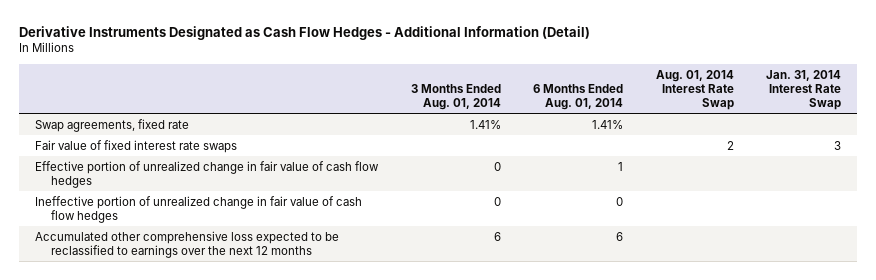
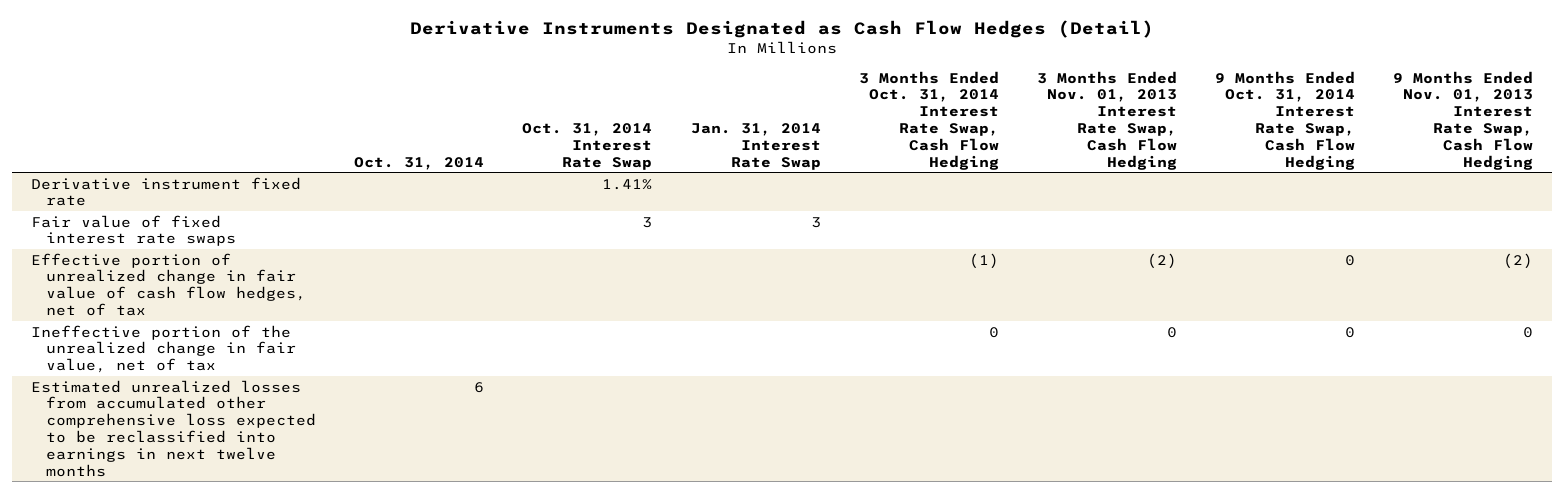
- Derivative Instruments Designated as Cash Flow Hedges - Additional Information (Detail)
+ Derivative Instruments Designated as Cash Flow Hedges (Detail)
- | 3 Months Ended Aug. 01, 2014 | 6 Months Ended Aug. 01, 2014 | Aug. 01, 2014 Interest Rate Swap | Jan. 31, 2014 Interest Rate Swap
+ | Oct. 31, 2014 | Oct. 31, 2014 Interest Rate Swap | Jan. 31, 2014 Interest Rate Swap | 3 Months Ended Oct. 31, 2014 Interest Rate Swap, Cash Flow Hedging | 3 Months Ended Nov. 01, 2013 Interest Rate Swap, Cash Flow Hedging | 9 Months Ended Oct. 31, 2014 Interest Rate Swap, Cash Flow Hedging | 9 Months Ended Nov. 01, 2013 Interest Rate Swap, Cash Flow Hedging
- Swap agreements, fixed rate | 1.41% | 1.41% | |
+ Derivative instrument fixed rate | | 1.41% | | | | |
- Effective portion of unrealized change in fair value of cash flow hedges | 0 | 1 | |
- Ineffective portion of unrealized change in fair value of cash flow hedges | 0 | 0 | |
- Accumulated other comprehensive loss expected to be reclassified to earnings over the next 12 months | 6 | 6 | |
+ Effective portion of unrealized change in fair value of cash flow hedges, net of tax | | | | (1) | (2) | 0 | (2)
+ Ineffective portion of the unrealized change in fair value, net of tax | | | | 0 | 0 | 0 | 0
+ Estimated unrealized losses from accumulated other comprehensive loss expected to be reclassified into earnings in next twelve months | 6 | | | | | |

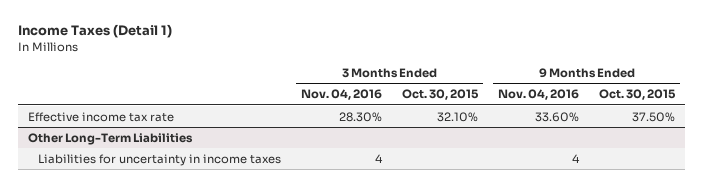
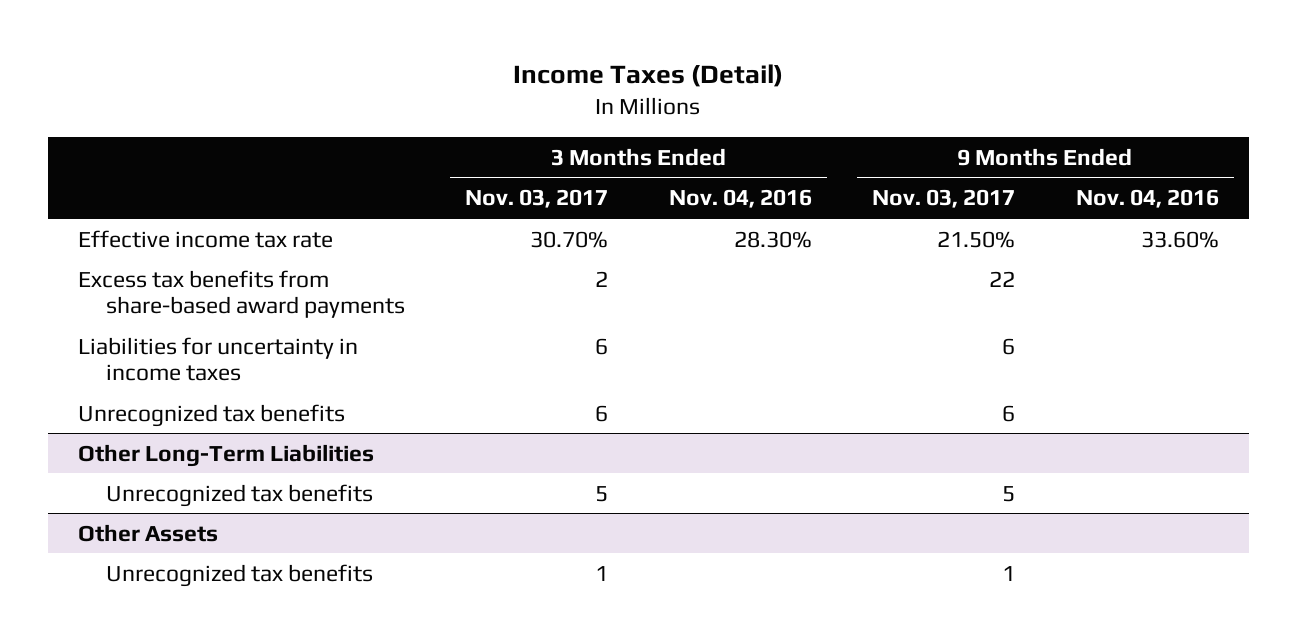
- Income Taxes (Detail 1)
+ Income Taxes (Detail)
- | 3 Months Ended Nov. 04, 2016 | 3 Months Ended Oct. 30, 2015 | 9 Months Ended Nov. 04, 2016 | 9 Months Ended Oct. 30, 2015
+ | 3 Months Ended Nov. 03, 2017 | 3 Months Ended Nov. 04, 2016 | 9 Months Ended Nov. 03, 2017 | 9 Months Ended Nov. 04, 2016
+ Excess tax benefits from share-based award payments | 2 | | 22 |
+ Liabilities for uncertainty in income taxes | 6 | | 6 |
+ Unrecognized tax benefits | 6 | | 6 |
@ Other Long-Term Liabilities
- Liabilities for uncertainty in income taxes | 4 | | 4 |
+ Unrecognized tax benefits | 5 | | 5 |
+ Other Assets
+ Unrecognized tax benefits | 1 | | 1 |

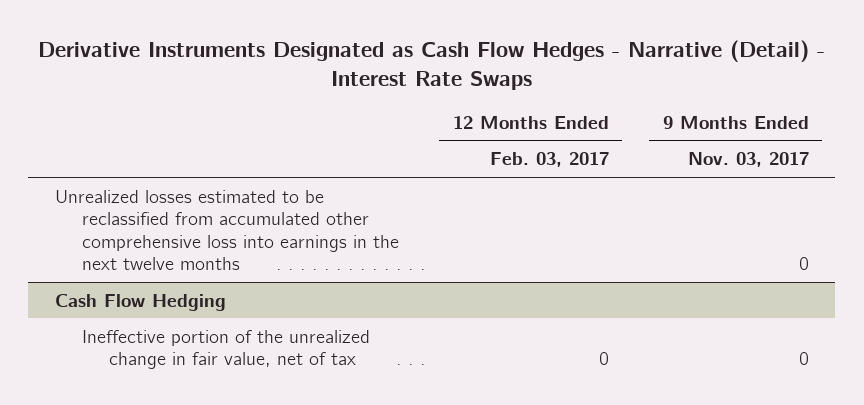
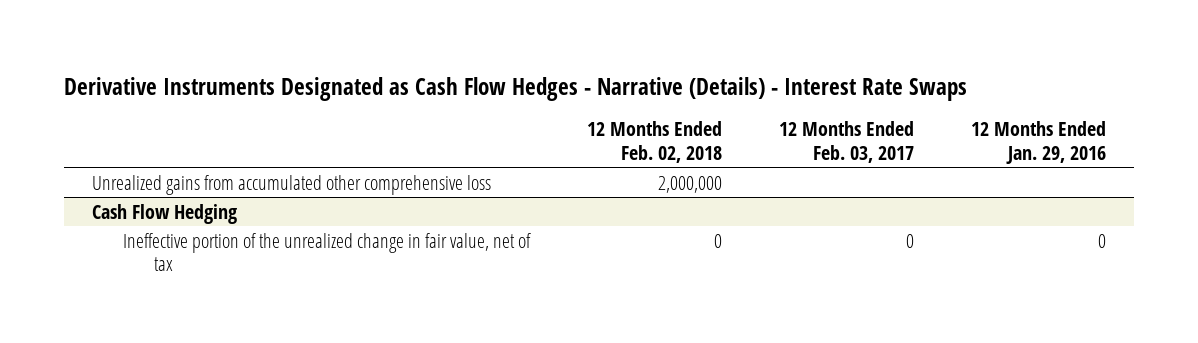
- Derivative Instruments Designated as Cash Flow Hedges - Narrative (Detail) - Interest Rate Swaps
+ Derivative Instruments Designated as Cash Flow Hedges - Narrative (Details) - Interest Rate Swaps
- | 12 Months Ended Feb. 03, 2017 | 9 Months Ended Nov. 03, 2017
+ | 12 Months Ended Feb. 02, 2018 | 12 Months Ended Feb. 03, 2017 | 12 Months Ended Jan. 29, 2016
- Unrealized losses estimated to be reclassified from accumulated other comprehensive loss into earnings in the next twelve months | | 0
+ Unrealized gains from accumulated other comprehensive loss | 2,000,000 | |

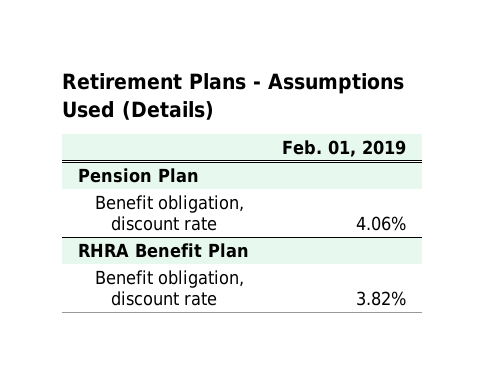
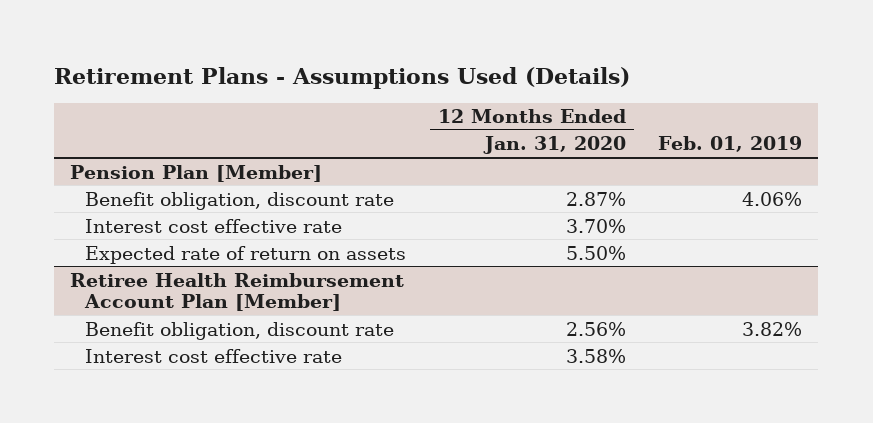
- | Feb. 01, 2019
+ | 12 Months Ended Jan. 31, 2020 | Feb. 01, 2019
- Pension Plan
+ Pension Plan [Member]
- RHRA Benefit Plan
+ Interest cost effective rate | 3.70% |
+ Expected rate of return on assets | 5.50% |
+ Retiree Health Reimbursement Account Plan [Member]
+ Interest cost effective rate | 3.58% |

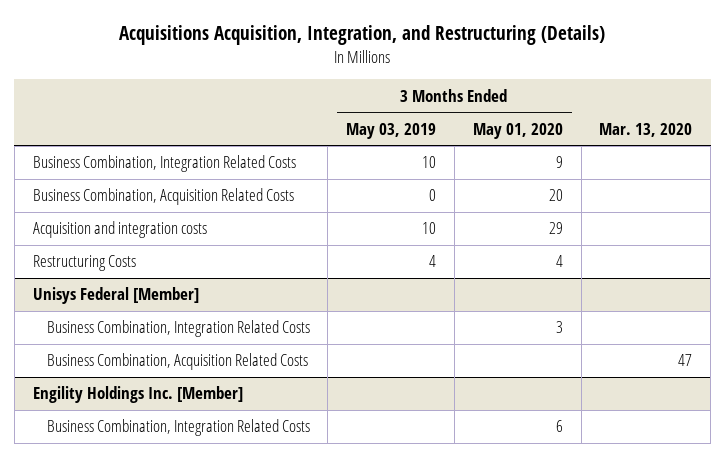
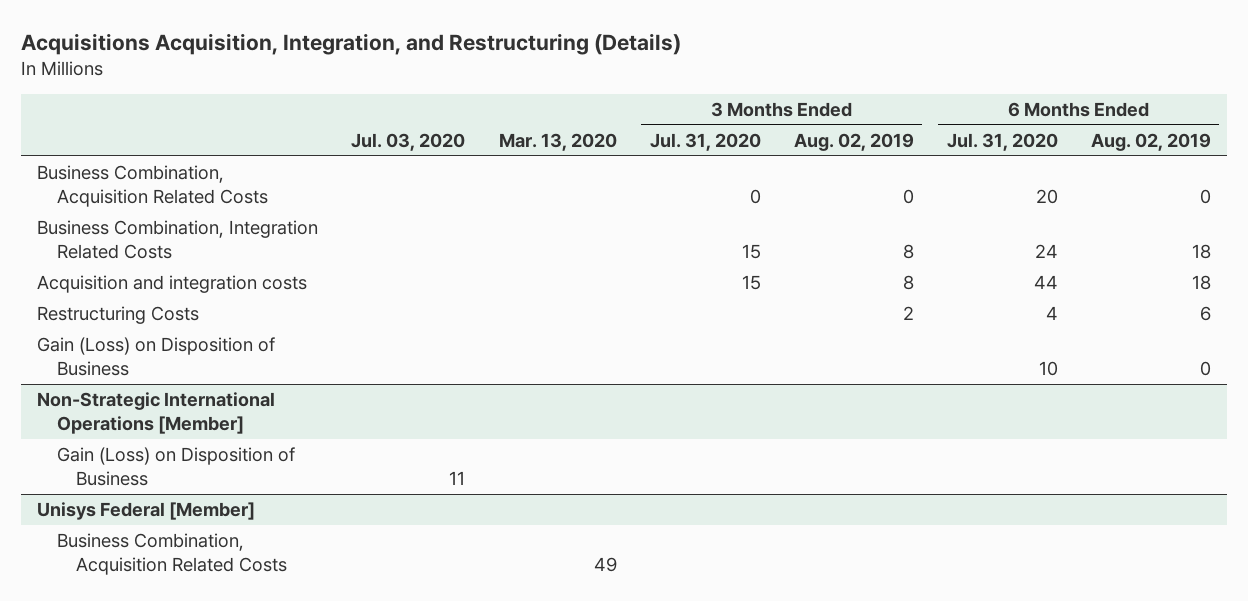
- | 3 Months Ended May 03, 2019 | 3 Months Ended May 01, 2020 | Mar. 13, 2020
+ | Jul. 03, 2020 | Mar. 13, 2020 | 3 Months Ended Jul. 31, 2020 | 3 Months Ended Aug. 02, 2019 | 6 Months Ended Jul. 31, 2020 | 6 Months Ended Aug. 02, 2019
moved down: Business Combination, Integration Related Costs | | | 15 | 8 | 24 | 18
+ Gain (Loss) on Disposition of Business | | | | | 10 | 0
+ Non-Strategic International Operations [Member]
+ Gain (Loss) on Disposition of Business | 11 | | | | |
@ Unisys Federal [Member]
- Business Combination, Integration Related Costs | | 3 |
- Business Combination, Acquisition Related Costs | | | 47
- Engility Holdings Inc. [Member]
- Business Combination, Integration Related Costs | | 6 |
@ Unisys Federal [Member]
+ Business Combination, Acquisition Related Costs | | 49 | | | |

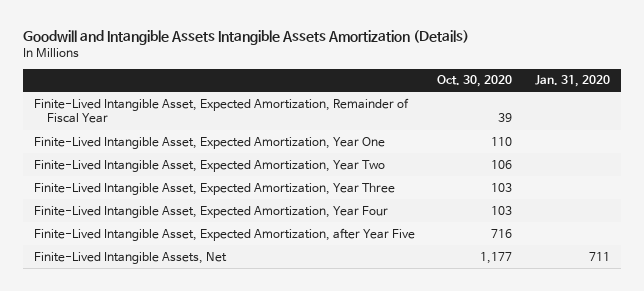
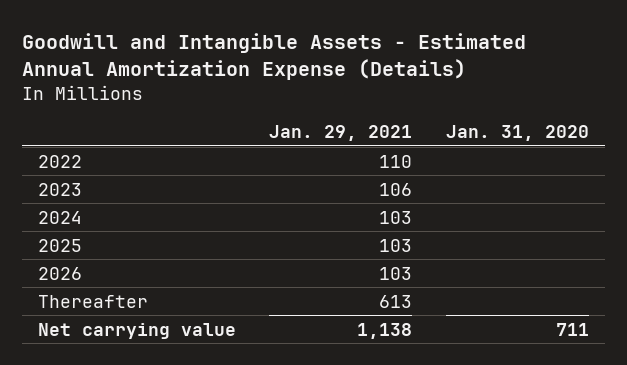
- Goodwill and Intangible Assets Intangible Assets Amortization (Details)
+ Goodwill and Intangible Assets - Estimated Annual Amortization Expense (Details)
- | Oct. 30, 2020 | Jan. 31, 2020
+ | Jan. 29, 2021 | Jan. 31, 2020
- Finite-Lived Intangible Asset, Expected Amortization, Remainder of Fiscal Year | 39 |
- Finite-Lived Intangible Asset, Expected Amortization, Year One | 110 |
- Finite-Lived Intangible Asset, Expected Amortization, Year Two | 106 |
- Finite-Lived Intangible Asset, Expected Amortization, Year Three | 103 |
- Finite-Lived Intangible Asset, Expected Amortization, Year Four | 103 |
- Finite-Lived Intangible Asset, Expected Amortization, after Year Five | 716 |
- Finite-Lived Intangible Assets, Net | 1,177 | 711
+ 2022 | 110 |
+ 2023 | 106 |
+ 2024 | 103 |
+ 2025 | 103 |
+ 2026 | 103 |
+ Thereafter | 613 |
+ Net carrying value | 1,138 | 711

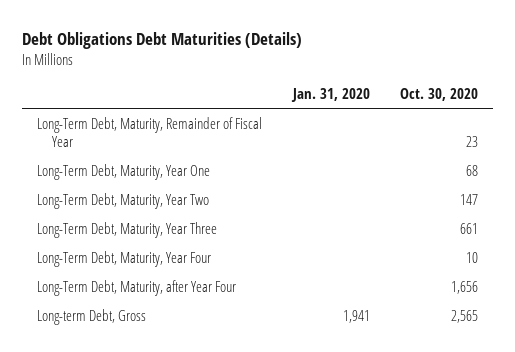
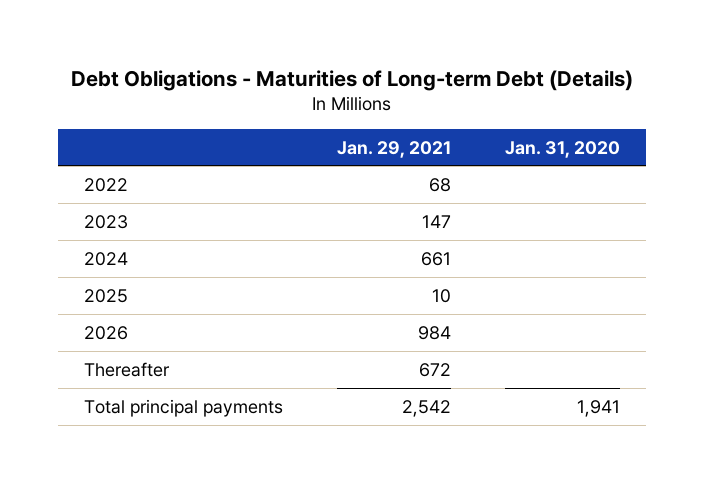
- Debt Obligations Debt Maturities (Details)
+ Debt Obligations - Maturities of Long-term Debt (Details)
- | Jan. 31, 2020 | Oct. 30, 2020
+ | Jan. 29, 2021 | Jan. 31, 2020
- Long-Term Debt, Maturity, Remainder of Fiscal Year | | 23
- Long-Term Debt, Maturity, Year One | | 68
- Long-Term Debt, Maturity, Year Two | | 147
- Long-Term Debt, Maturity, Year Three | | 661
- Long-Term Debt, Maturity, Year Four | | 10
- Long-Term Debt, Maturity, after Year Four | | 1,656
- Long-term Debt, Gross | 1,941 | 2,565
+ 2022 | 68 |
+ 2023 | 147 |
+ 2024 | 661 |
+ 2025 | 10 |
+ 2026 | 984 |
+ Thereafter | 672 |
+ Total principal payments | 2,542 | 1,941

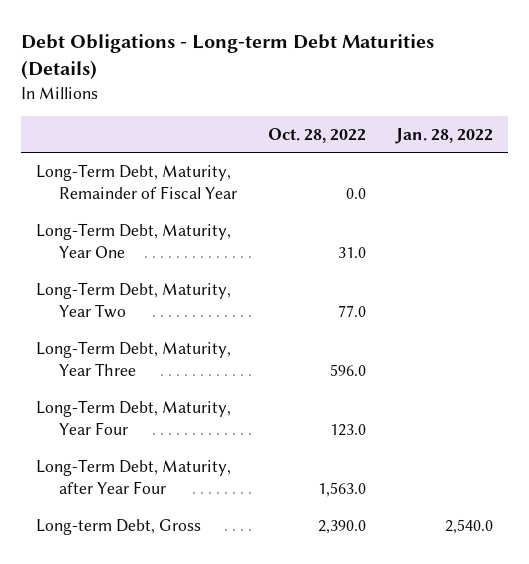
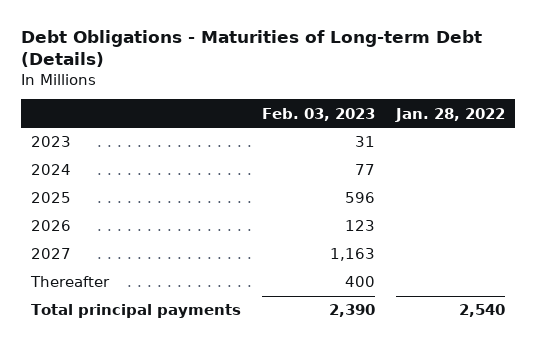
- Debt Obligations - Long-term Debt Maturities (Details)
+ Debt Obligations - Maturities of Long-term Debt (Details)
- | Oct. 28, 2022 | Jan. 28, 2022
+ | Feb. 03, 2023 | Jan. 28, 2022
- Long-Term Debt, Maturity, Remainder of Fiscal Year | 0.0 |
- Long-Term Debt, Maturity, Year One | 31.0 |
- Long-Term Debt, Maturity, Year Two | 77.0 |
- Long-Term Debt, Maturity, Year Three | 596.0 |
- Long-Term Debt, Maturity, Year Four | 123.0 |
- Long-Term Debt, Maturity, after Year Four | 1,563.0 |
- Long-term Debt, Gross | 2,390.0 | 2,540.0
+ 2023 | 31 |
+ 2024 | 77 |
+ 2025 | 596 |
+ 2026 | 123 |
+ 2027 | 1,163 |
+ Thereafter | 400 |
+ Total principal payments | 2,390 | 2,540

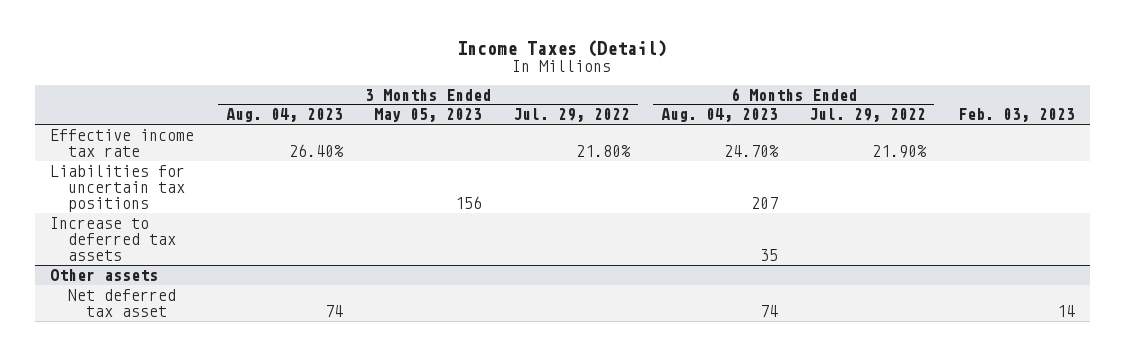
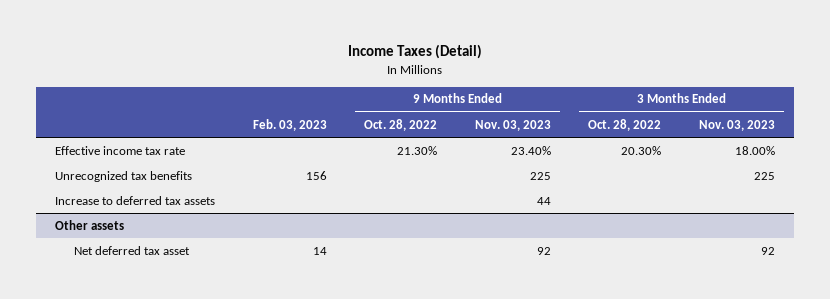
- | 3 Months Ended Aug. 04, 2023 | 3 Months Ended May 05, 2023 | 3 Months Ended Jul. 29, 2022 | 6 Months Ended Aug. 04, 2023 | 6 Months Ended Jul. 29, 2022 | Feb. 03, 2023
+ | Feb. 03, 2023 | 9 Months Ended Oct. 28, 2022 | 9 Months Ended Nov. 03, 2023 | 3 Months Ended Oct. 28, 2022 | 3 Months Ended Nov. 03, 2023
- Liabilities for uncertain tax positions | | 156 | | 207 | |
+ Unrecognized tax benefits | 156 | | 225 | | 225

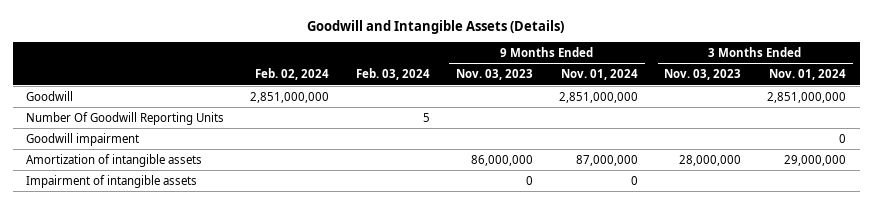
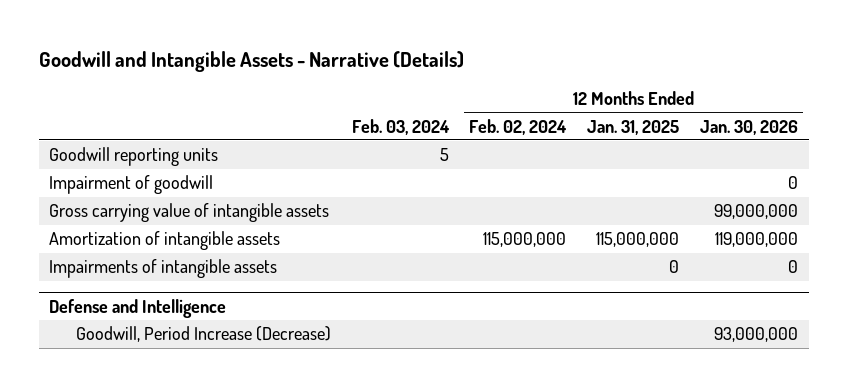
- Goodwill and Intangible Assets (Details)
+ Goodwill and Intangible Assets - Narrative (Details)
- | Feb. 02, 2024 | Feb. 03, 2024 | 9 Months Ended Nov. 03, 2023 | 9 Months Ended Nov. 01, 2024 | 3 Months Ended Nov. 03, 2023 | 3 Months Ended Nov. 01, 2024
+ | Feb. 03, 2024 | 12 Months Ended Feb. 02, 2024 | 12 Months Ended Jan. 31, 2025 | 12 Months Ended Jan. 30, 2026
- Goodwill | 2,851,000,000 | | | 2,851,000,000 | | 2,851,000,000
- Number Of Goodwill Reporting Units | | 5 | | | |
- Goodwill impairment | | | | | | 0
+ Goodwill reporting units | 5 | | |
+ Impairment of goodwill | | | | 0
+ Gross carrying value of intangible assets | | | | 99,000,000
- Impairment of intangible assets | | | 0 | 0 | |
+ Impairments of intangible assets | | | 0 | 0
+ Defense and Intelligence
+ Goodwill, Period Increase (Decrease) | | | | 93,000,000

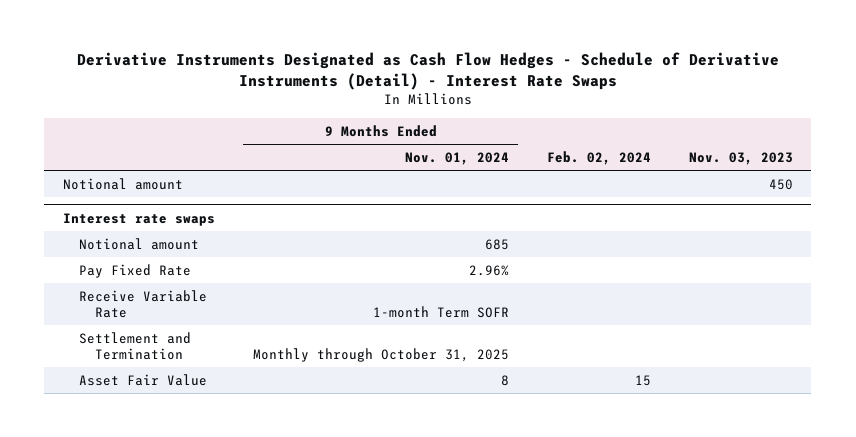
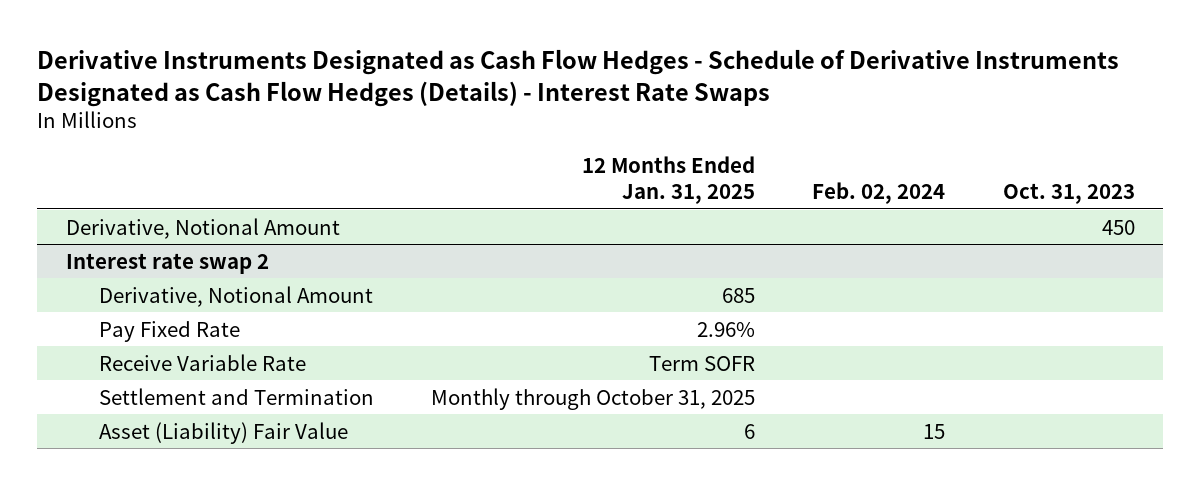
- Derivative Instruments Designated as Cash Flow Hedges - Schedule of Derivative Instruments (Detail) - Interest Rate Swaps
+ Derivative Instruments Designated as Cash Flow Hedges - Schedule of Derivative Instruments Designated as Cash Flow Hedges (Details) - Interest Rate Swaps
- | 9 Months Ended Nov. 01, 2024 | Feb. 02, 2024 | Nov. 03, 2023
+ | 12 Months Ended Jan. 31, 2025 | Feb. 02, 2024 | Oct. 31, 2023
- Notional amount | | | 450
- Interest rate swaps
- Notional amount | 685 | |
- Pay Fixed Rate | 2.96% | |
- Receive Variable Rate | 1-month Term SOFR | |
- Settlement and Termination | Monthly through October 31, 2025 | |
- Asset Fair Value | 8 | 15 |
+ Derivative, Notional Amount | | | 450
+ Interest rate swap 2
+ Derivative, Notional Amount | 685 | |
+ Pay Fixed Rate | 2.96% | |
+ Receive Variable Rate | Term SOFR | |
+ Settlement and Termination | Monthly through October 31, 2025 | |
+ Asset (Liability) Fair Value | 6 | 15 |

